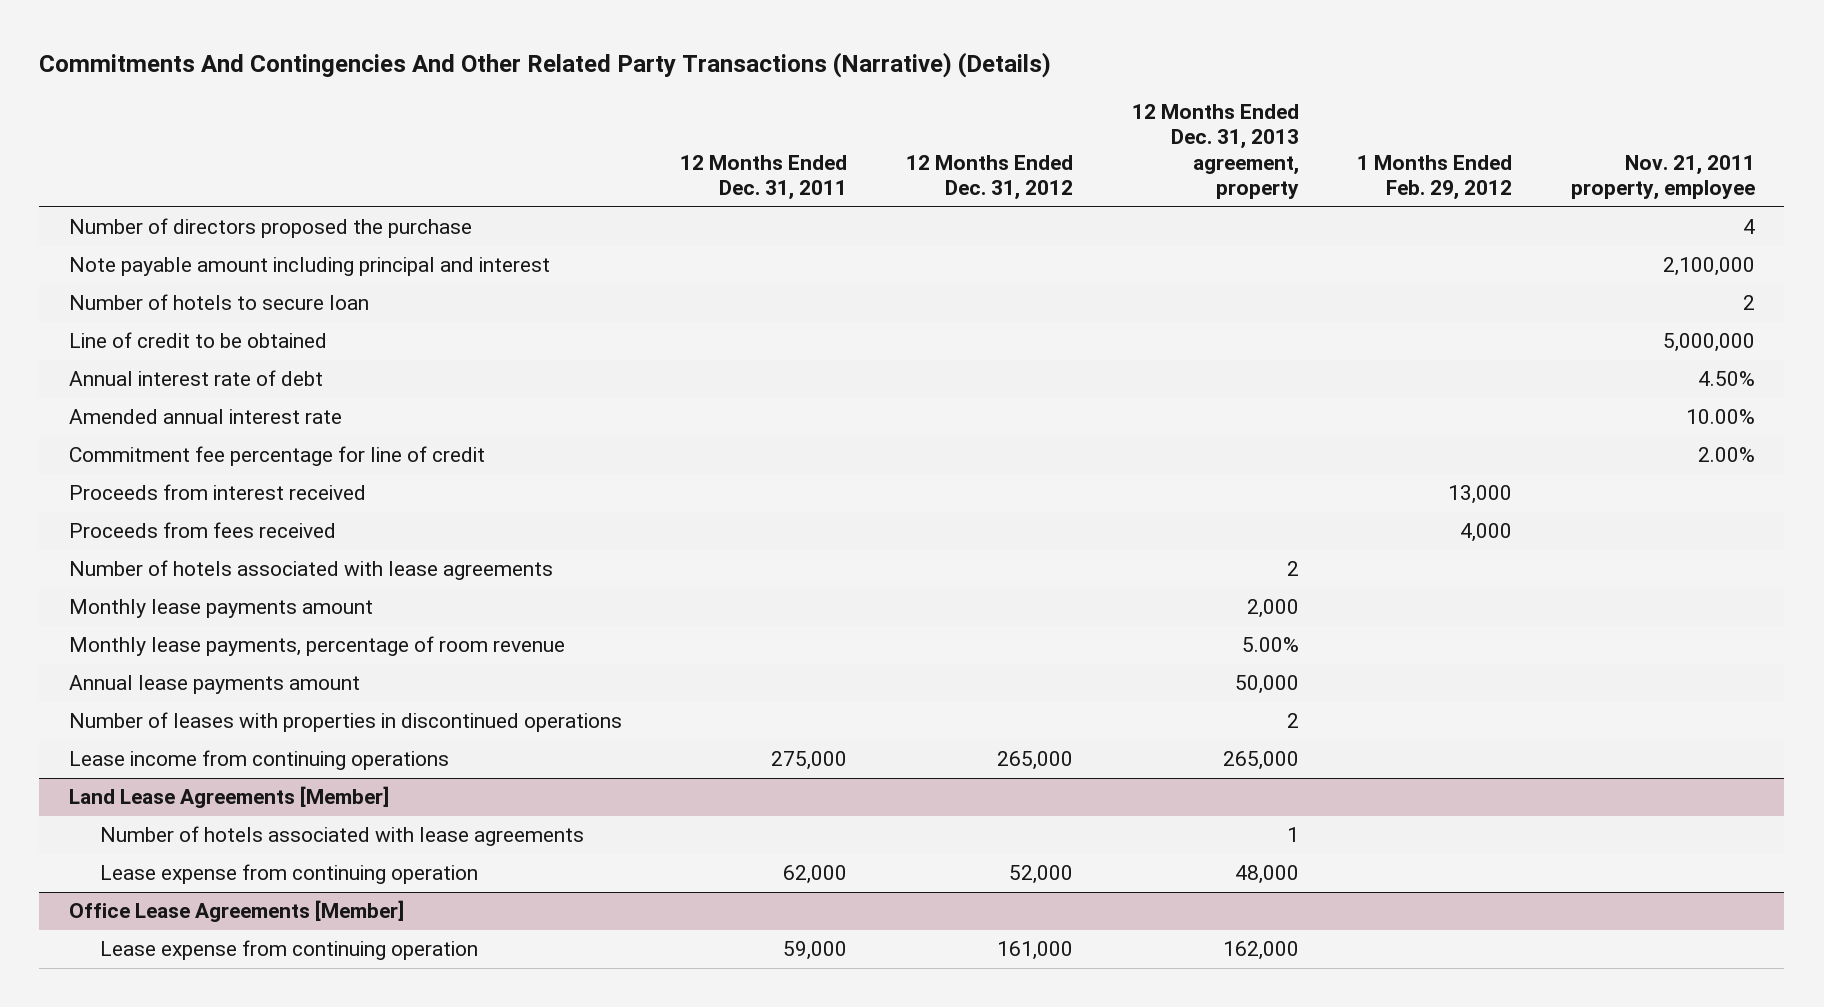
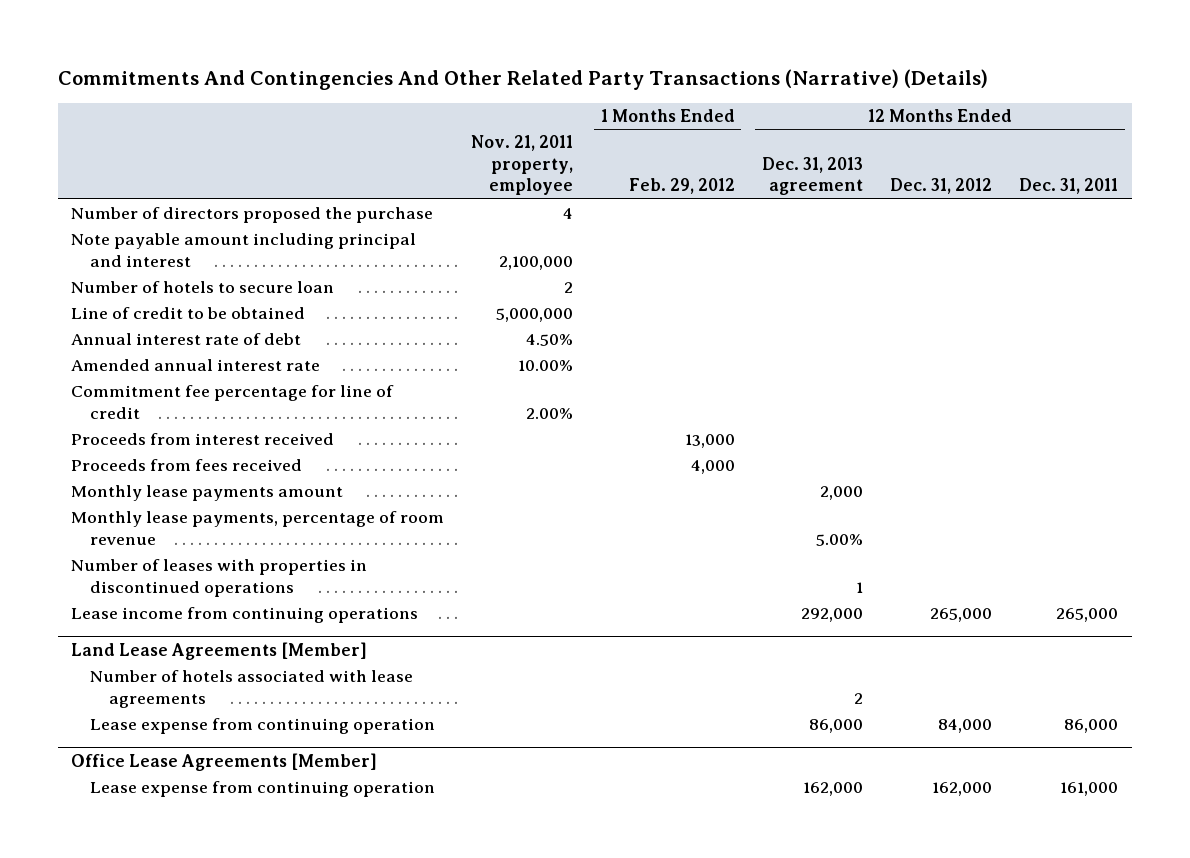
- | 12 Months Ended Dec. 31, 2011 | 12 Months Ended Dec. 31, 2012 | 12 Months Ended Dec. 31, 2013 agreement, property | 1 Months Ended Feb. 29, 2012 | Nov. 21, 2011 property, employee
+ | Nov. 21, 2011 property, employee | 1 Months Ended Feb. 29, 2012 | 12 Months Ended Dec. 31, 2013 agreement | 12 Months Ended Dec. 31, 2012 | 12 Months Ended Dec. 31, 2011
- Number of hotels associated with lease agreements | | | 2 | |
- Annual lease payments amount | | | 50,000 | |
- Lease income from continuing operations | 275,000 | 265,000 | 265,000 | |
+ Lease income from continuing operations | | | 292,000 | 265,000 | 265,000
@ Land Lease Agreements [Member]
- Lease expense from continuing operation | 62,000 | 52,000 | 48,000 | |
+ Lease expense from continuing operation | | | 86,000 | 84,000 | 86,000
@ Office Lease Agreements [Member]
- Lease expense from continuing operation | 59,000 | 161,000 | 162,000 | |
+ Lease expense from continuing operation | | | 162,000 | 162,000 | 161,000

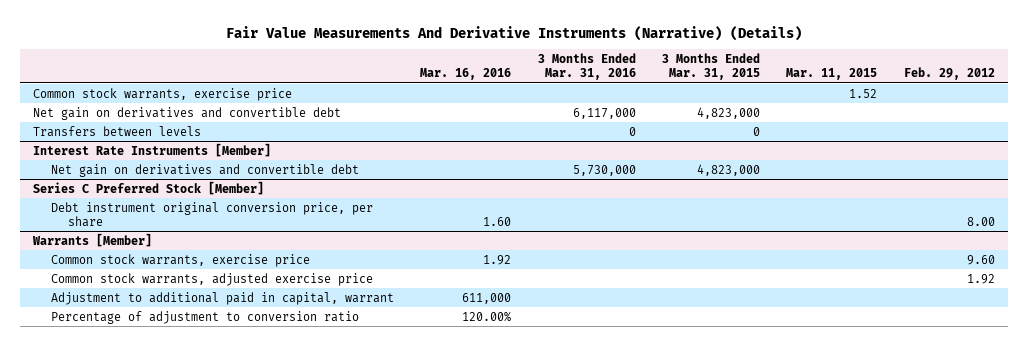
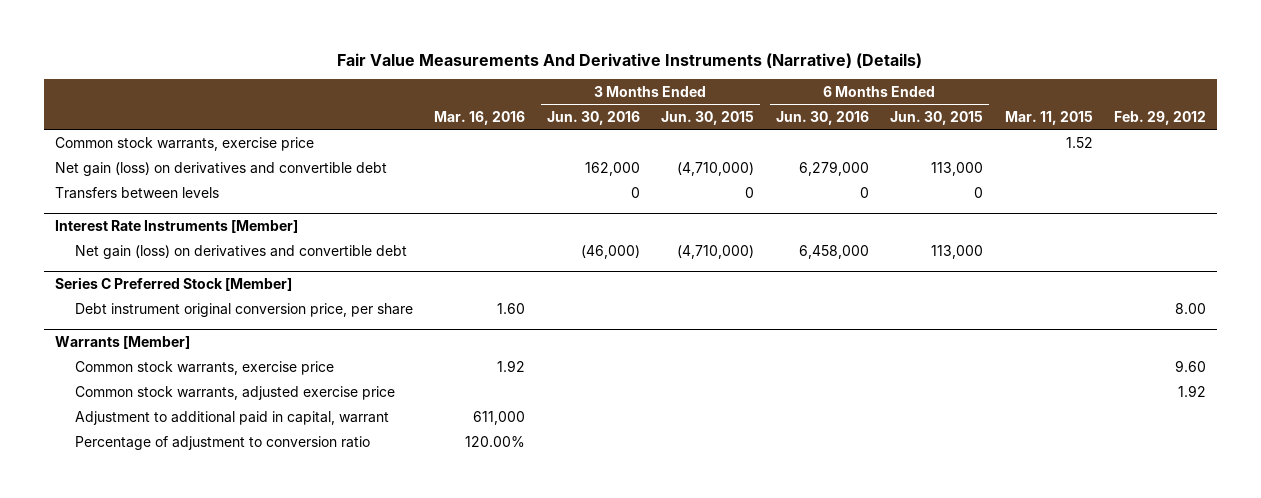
- | Mar. 16, 2016 | 3 Months Ended Mar. 31, 2016 | 3 Months Ended Mar. 31, 2015 | Mar. 11, 2015 | Feb. 29, 2012
+ | Mar. 16, 2016 | 3 Months Ended Jun. 30, 2016 | 3 Months Ended Jun. 30, 2015 | 6 Months Ended Jun. 30, 2016 | 6 Months Ended Jun. 30, 2015 | Mar. 11, 2015 | Feb. 29, 2012
- Net gain on derivatives and convertible debt | | 6,117,000 | 4,823,000 | |
+ Net gain (loss) on derivatives and convertible debt | | 162,000 | (4,710,000) | 6,279,000 | 113,000 | |
@ Interest Rate Instruments [Member]
- Net gain on derivatives and convertible debt | | 5,730,000 | 4,823,000 | |
+ Net gain (loss) on derivatives and convertible debt | | (46,000) | (4,710,000) | 6,458,000 | 113,000 | |

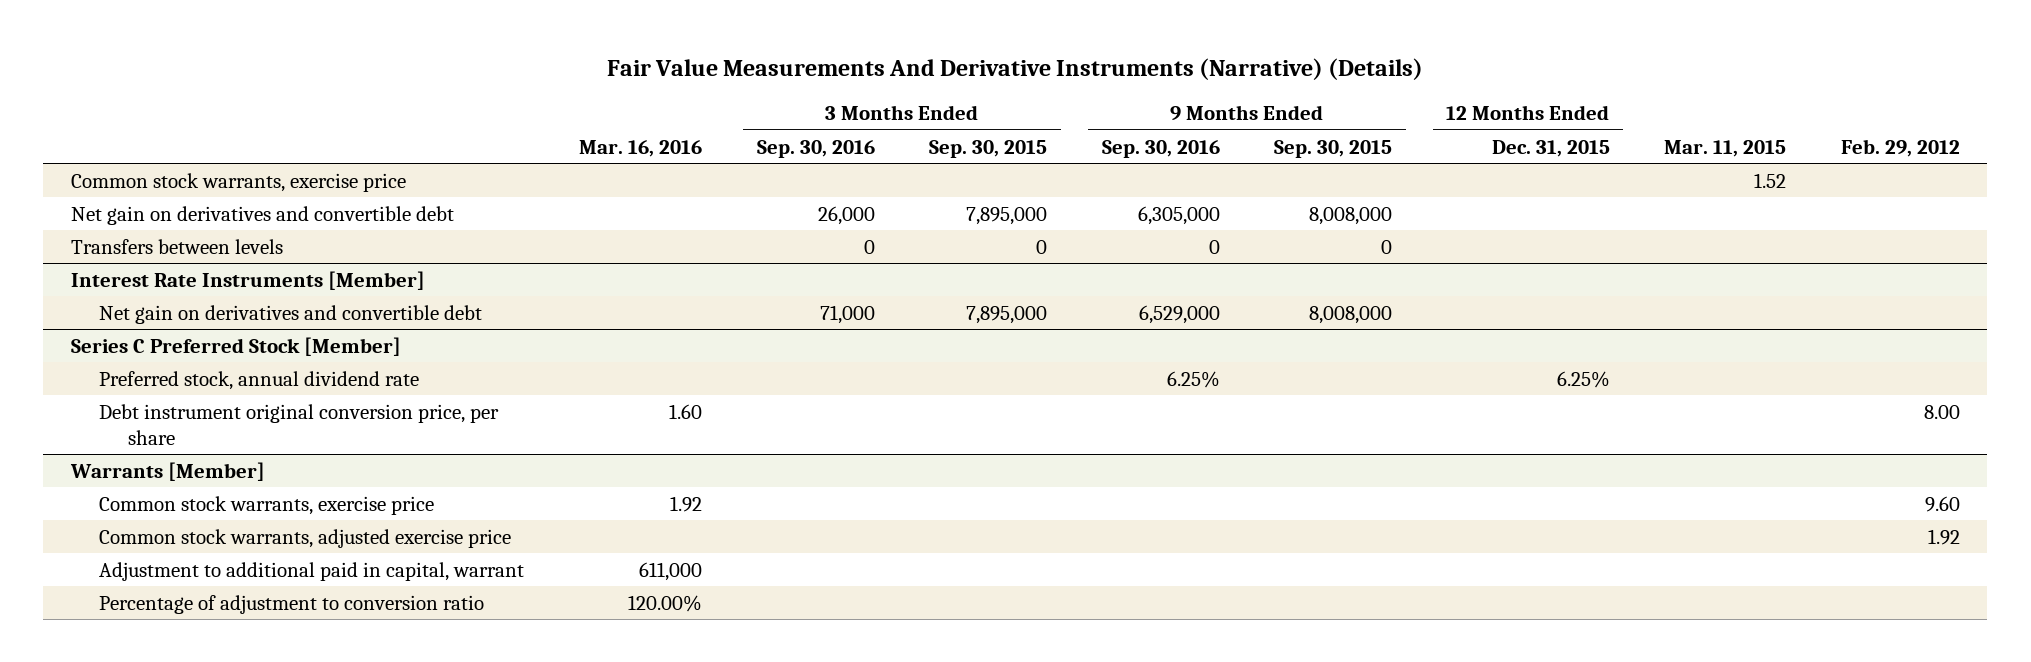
- | Mar. 16, 2016 | 3 Months Ended Jun. 30, 2016 | 3 Months Ended Jun. 30, 2015 | 6 Months Ended Jun. 30, 2016 | 6 Months Ended Jun. 30, 2015 | Mar. 11, 2015 | Feb. 29, 2012
+ | Mar. 16, 2016 | 3 Months Ended Sep. 30, 2016 | 3 Months Ended Sep. 30, 2015 | 9 Months Ended Sep. 30, 2016 | 9 Months Ended Sep. 30, 2015 | 12 Months Ended Dec. 31, 2015 | Mar. 11, 2015 | Feb. 29, 2012
- Net gain (loss) on derivatives and convertible debt | | 162,000 | (4,710,000) | 6,279,000 | 113,000 | |
+ Net gain on derivatives and convertible debt | | 26,000 | 7,895,000 | 6,305,000 | 8,008,000 | | |
@ Interest Rate Instruments [Member]
- Net gain (loss) on derivatives and convertible debt | | (46,000) | (4,710,000) | 6,458,000 | 113,000 | |
+ Net gain on derivatives and convertible debt | | 71,000 | 7,895,000 | 6,529,000 | 8,008,000 | | |
@ Series C Preferred Stock [Member]
+ Preferred stock, annual dividend rate | | | | 6.25% | | 6.25% | |

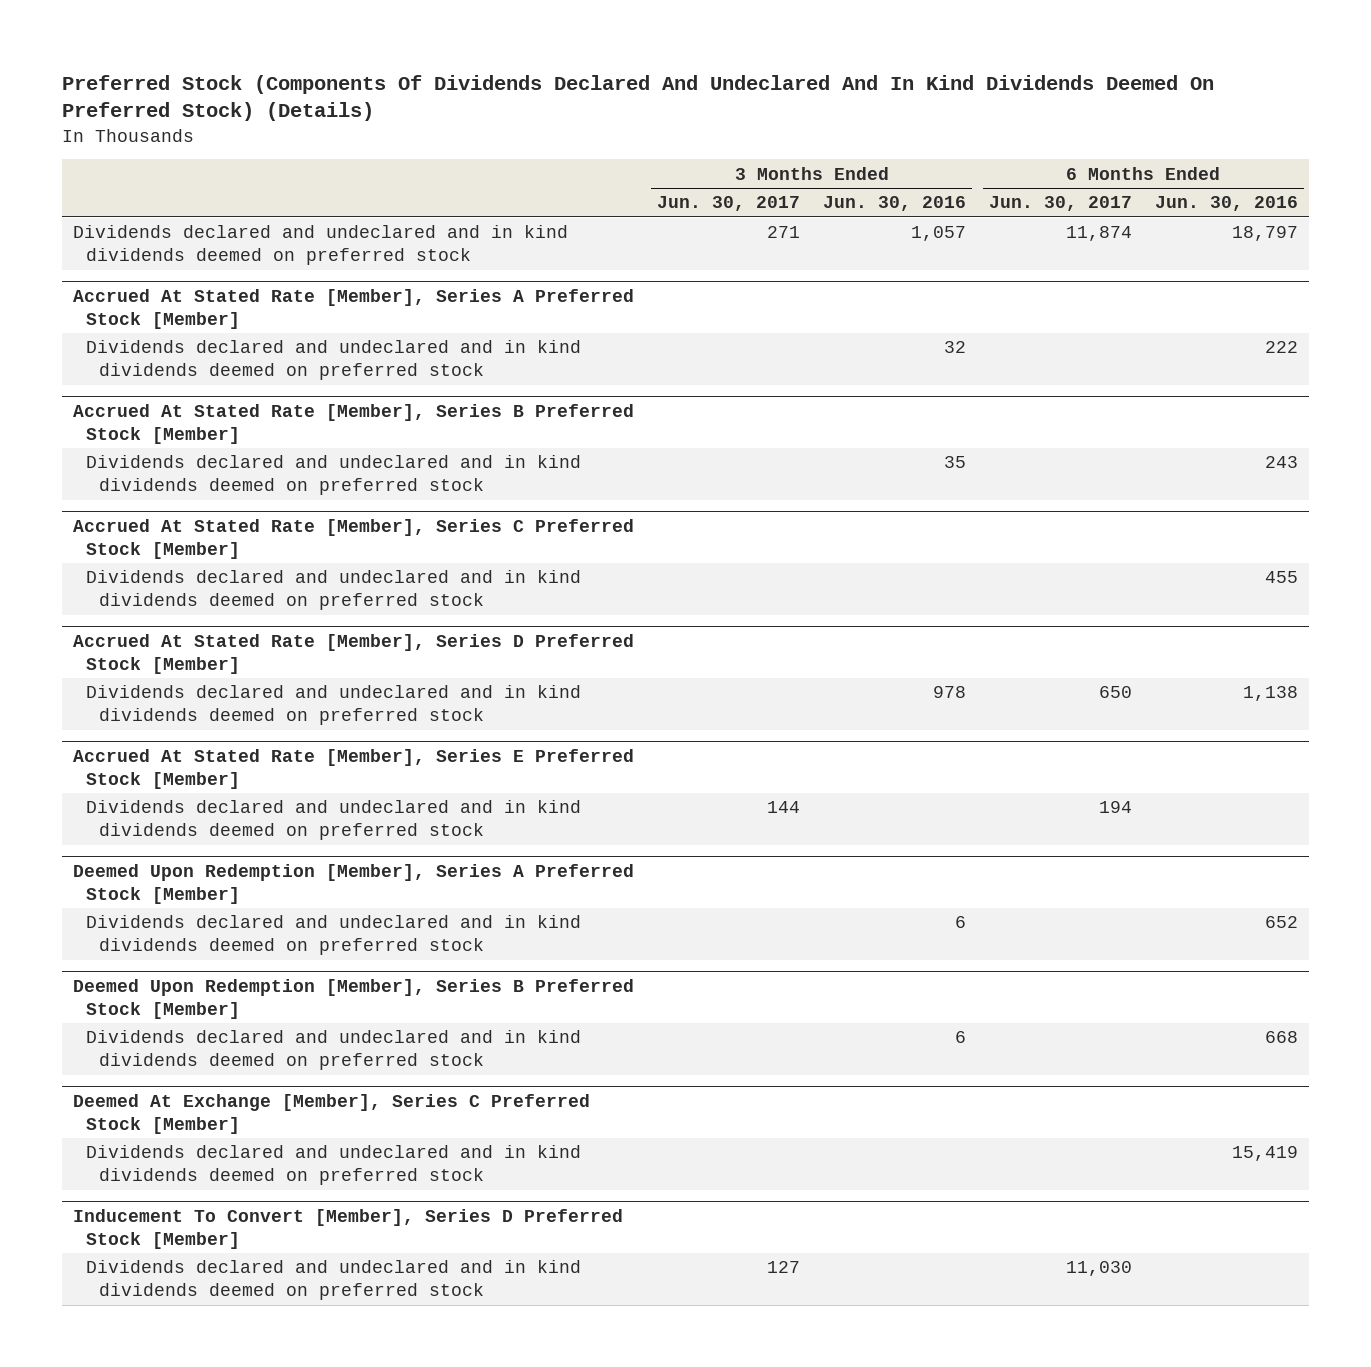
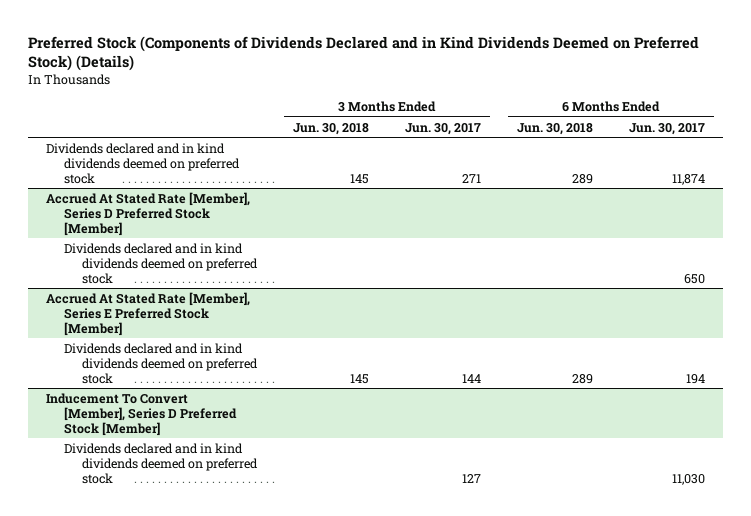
- Preferred Stock (Components Of Dividends Declared And Undeclared And In Kind Dividends Deemed On Preferred Stock) (Details)
+ Preferred Stock (Components of Dividends Declared and in Kind Dividends Deemed on Preferred Stock) (Details)
- | 3 Months Ended Jun. 30, 2017 | 3 Months Ended Jun. 30, 2016 | 6 Months Ended Jun. 30, 2017 | 6 Months Ended Jun. 30, 2016
+ | 3 Months Ended Jun. 30, 2018 | 3 Months Ended Jun. 30, 2017 | 6 Months Ended Jun. 30, 2018 | 6 Months Ended Jun. 30, 2017
- Dividends declared and undeclared and in kind dividends deemed on preferred stock | 271 | 1,057 | 11,874 | 18,797
- Accrued At Stated Rate [Member], Series A Preferred Stock [Member]
- Dividends declared and undeclared and in kind dividends deemed on preferred stock | | 32 | | 222
- Accrued At Stated Rate [Member], Series B Preferred Stock [Member]
- Dividends declared and undeclared and in kind dividends deemed on preferred stock | | 35 | | 243
- Accrued At Stated Rate [Member], Series C Preferred Stock [Member]
- Dividends declared and undeclared and in kind dividends deemed on preferred stock | | | | 455
+ Dividends declared and in kind dividends deemed on preferred stock | 145 | 271 | 289 | 11,874
@ Accrued At Stated Rate [Member], Series D Preferred Stock [Member]
- Dividends declared and undeclared and in kind dividends deemed on preferred stock | | 978 | 650 | 1,138
+ Dividends declared and in kind dividends deemed on preferred stock | | | | 650
@ Accrued At Stated Rate [Member], Series E Preferred Stock [Member]
- Dividends declared and undeclared and in kind dividends deemed on preferred stock | 144 | | 194 |
- Deemed Upon Redemption [Member], Series A Preferred Stock [Member]
- Dividends declared and undeclared and in kind dividends deemed on preferred stock | | 6 | | 652
- Deemed Upon Redemption [Member], Series B Preferred Stock [Member]
- Dividends declared and undeclared and in kind dividends deemed on preferred stock | | 6 | | 668
- Deemed At Exchange [Member], Series C Preferred Stock [Member]
- Dividends declared and undeclared and in kind dividends deemed on preferred stock | | | | 15,419
@ Accrued At Stated Rate [Member], Series E Preferred Stock [Member]
+ Dividends declared and in kind dividends deemed on preferred stock | 145 | 144 | 289 | 194
@ Inducement To Convert [Member], Series D Preferred Stock [Member]
- Dividends declared and undeclared and in kind dividends deemed on preferred stock | 127 | | 11,030 |
+ Dividends declared and in kind dividends deemed on preferred stock | | 127 | | 11,030

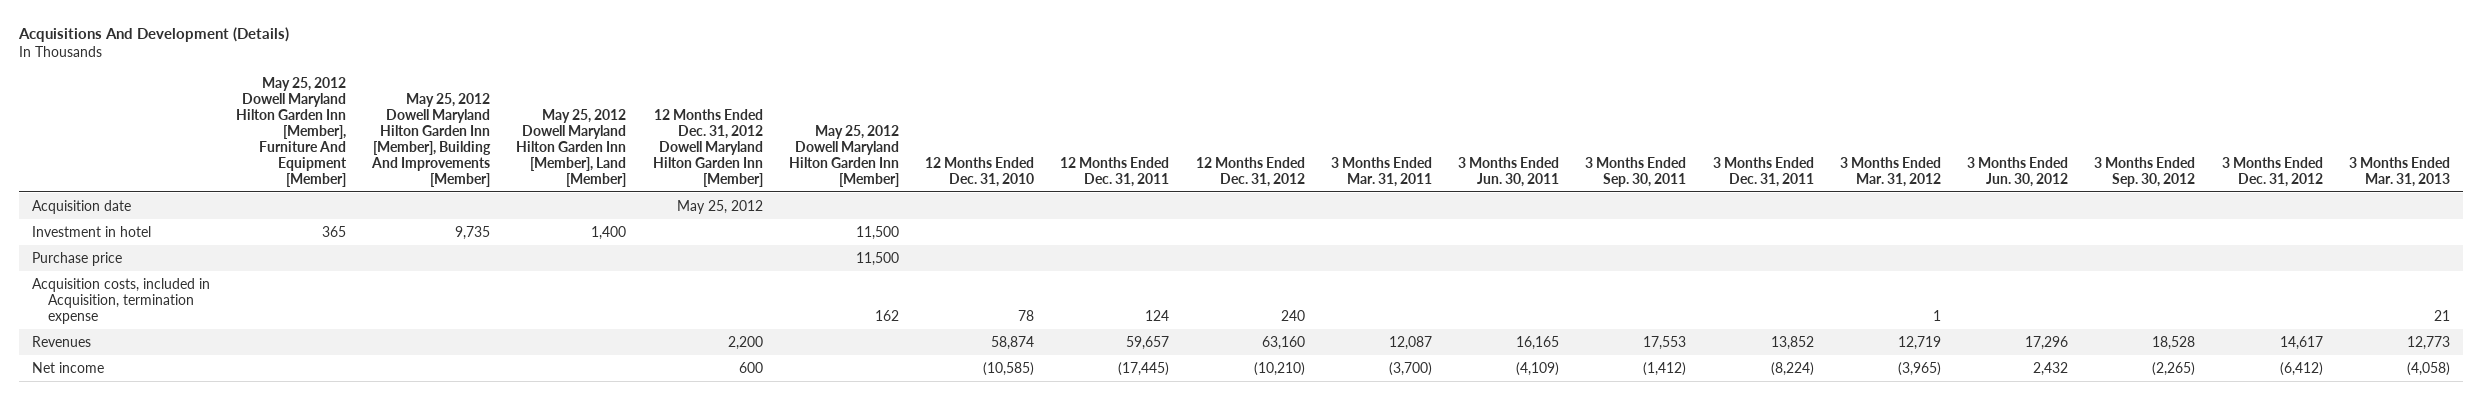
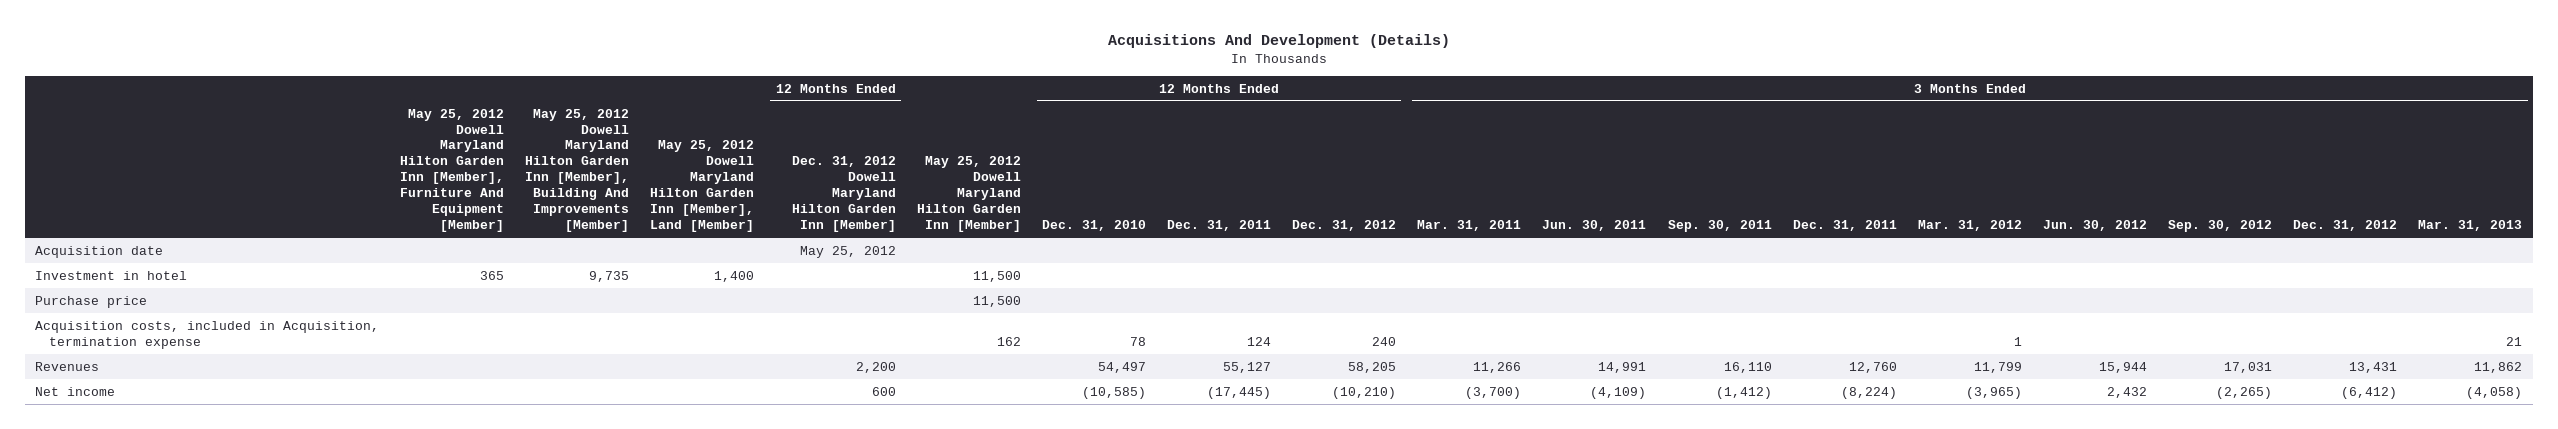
- Revenues | | | | 2,200 | | 58,874 | 59,657 | 63,160 | 12,087 | 16,165 | 17,553 | 13,852 | 12,719 | 17,296 | 18,528 | 14,617 | 12,773
+ Revenues | | | | 2,200 | | 54,497 | 55,127 | 58,205 | 11,266 | 14,991 | 16,110 | 12,760 | 11,799 | 15,944 | 17,031 | 13,431 | 11,862

